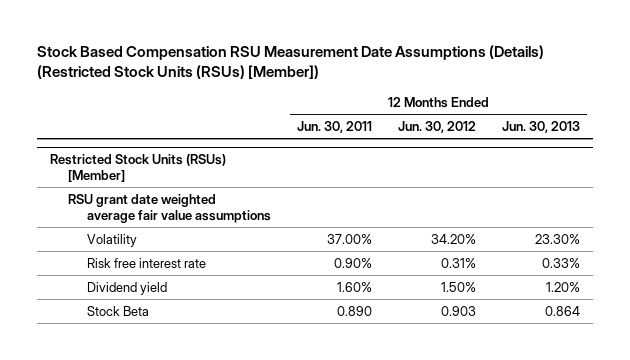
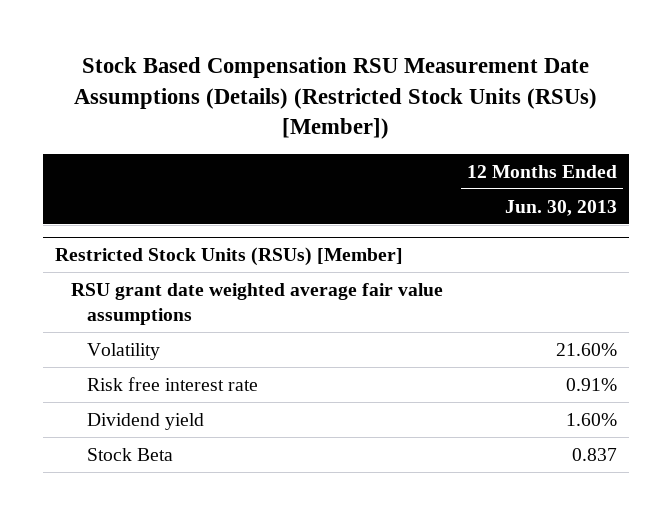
- | 12 Months Ended Jun. 30, 2011 | 12 Months Ended Jun. 30, 2012 | 12 Months Ended Jun. 30, 2013
+ | 12 Months Ended Jun. 30, 2013
@ Restricted Stock Units (RSUs) [Member]
- Volatility | 37.00% | 34.20% | 23.30%
- Risk free interest rate | 0.90% | 0.31% | 0.33%
- Dividend yield | 1.60% | 1.50% | 1.20%
- Stock Beta | 0.890 | 0.903 | 0.864
+ Volatility | 21.60%
+ Risk free interest rate | 0.91%
+ Dividend yield | 1.60%
+ Stock Beta | 0.837

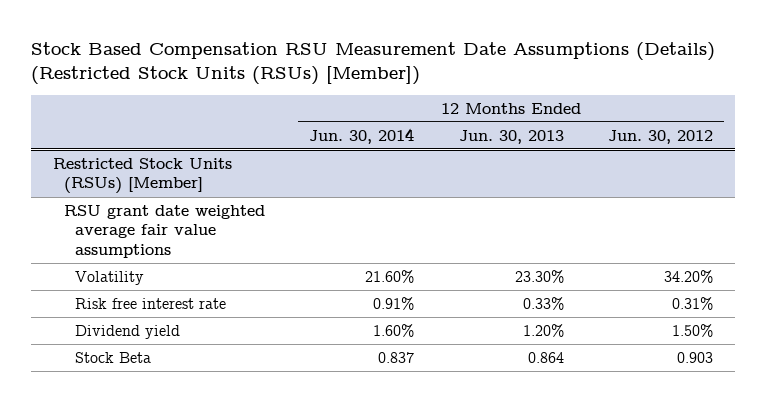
- | 12 Months Ended Jun. 30, 2013
+ | 12 Months Ended Jun. 30, 2014 | 12 Months Ended Jun. 30, 2013 | 12 Months Ended Jun. 30, 2012
@ Restricted Stock Units (RSUs) [Member]
- Volatility | 21.60%
- Risk free interest rate | 0.91%
- Dividend yield | 1.60%
- Stock Beta | 0.837
+ Volatility | 21.60% | 23.30% | 34.20%
+ Risk free interest rate | 0.91% | 0.33% | 0.31%
+ Dividend yield | 1.60% | 1.20% | 1.50%
+ Stock Beta | 0.837 | 0.864 | 0.903

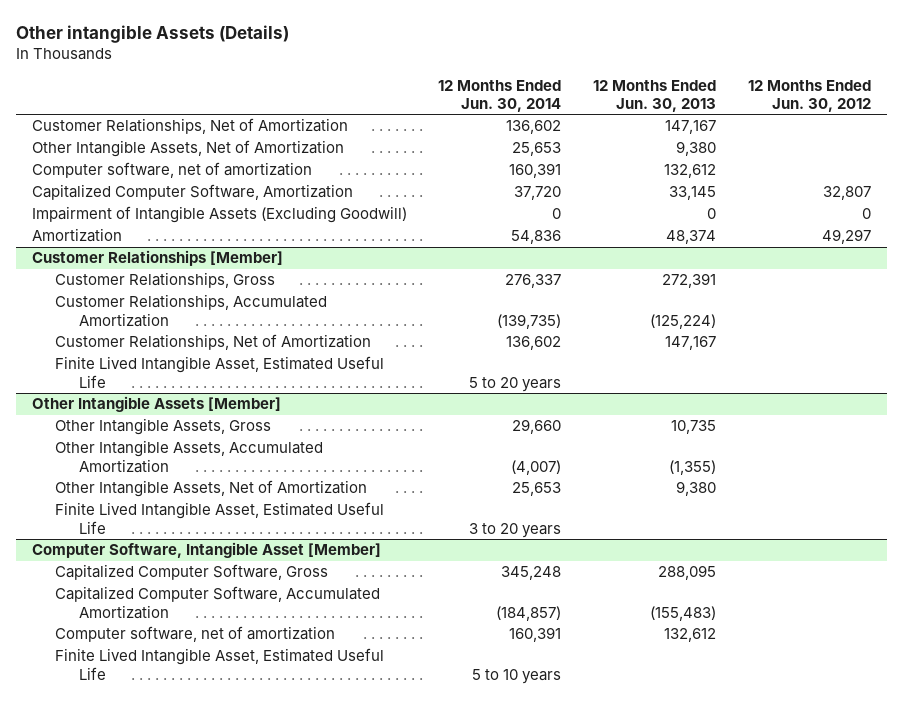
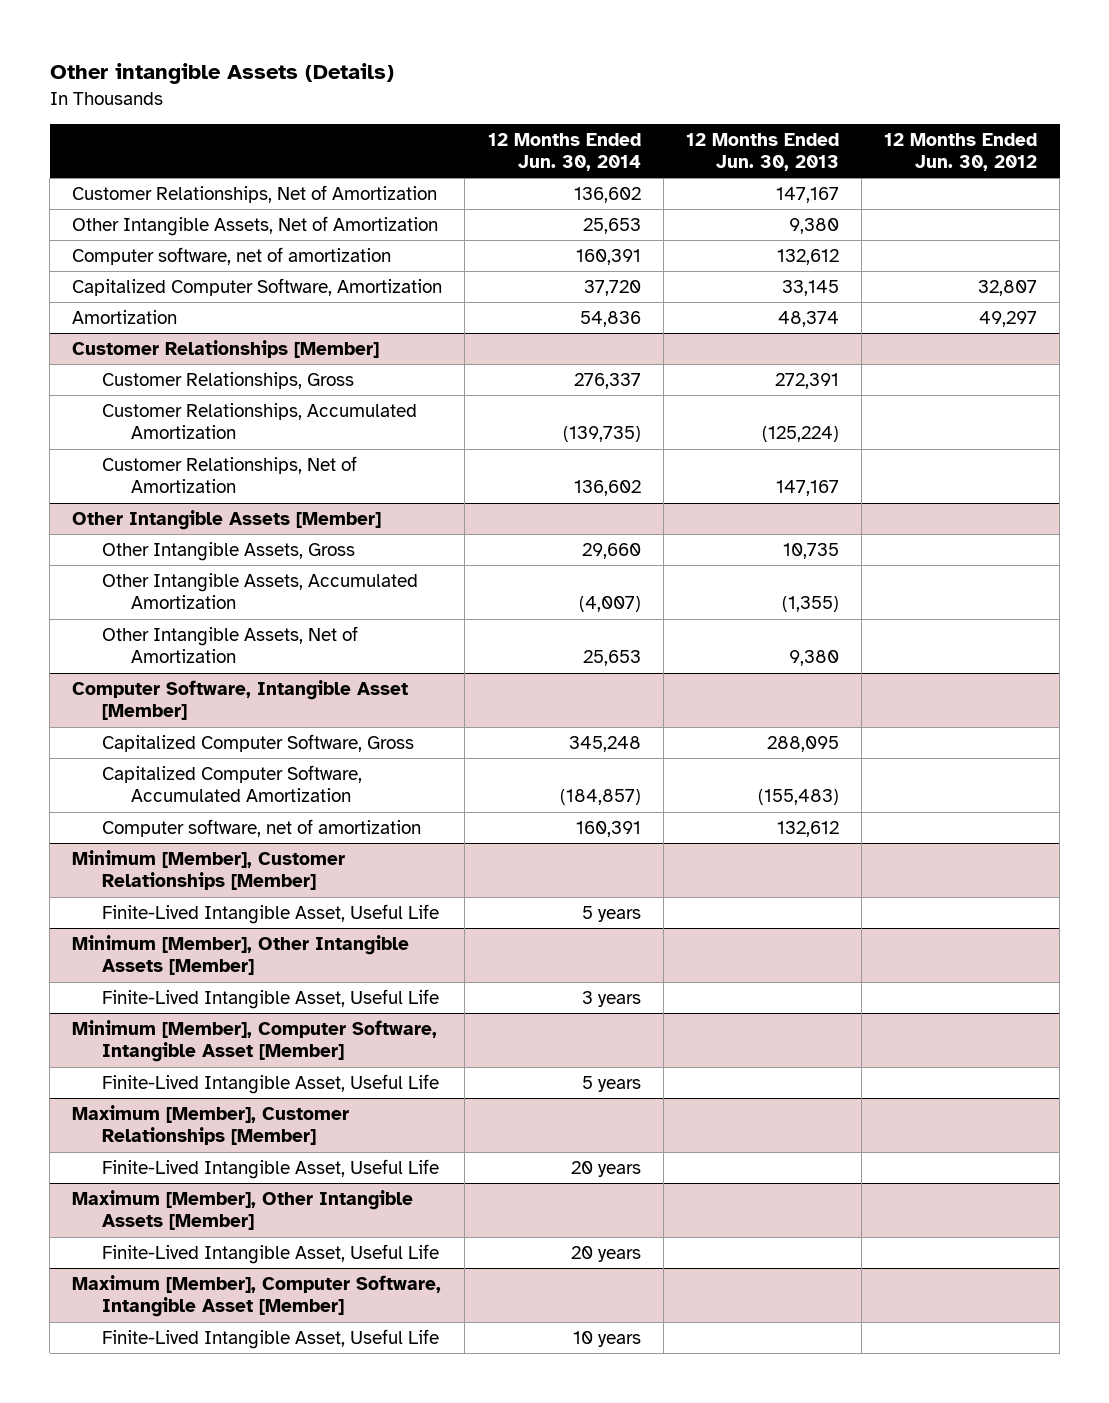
- Impairment of Intangible Assets (Excluding Goodwill) | 0 | 0 | 0
@ Customer Relationships [Member]
- Finite Lived Intangible Asset, Estimated Useful Life | 5 to 20 years | |
@ Other Intangible Assets [Member]
- Finite Lived Intangible Asset, Estimated Useful Life | 3 to 20 years | |
@ Computer Software, Intangible Asset [Member]
- Finite Lived Intangible Asset, Estimated Useful Life | 5 to 10 years | |
+ Minimum [Member], Customer Relationships [Member]
+ Finite-Lived Intangible Asset, Useful Life | 5 years | |
+ Minimum [Member], Other Intangible Assets [Member]
+ Finite-Lived Intangible Asset, Useful Life | 3 years | |
+ Minimum [Member], Computer Software, Intangible Asset [Member]
+ Finite-Lived Intangible Asset, Useful Life | 5 years | |
+ Maximum [Member], Customer Relationships [Member]
+ Finite-Lived Intangible Asset, Useful Life | 20 years | |
+ Maximum [Member], Other Intangible Assets [Member]
+ Finite-Lived Intangible Asset, Useful Life | 20 years | |
+ Maximum [Member], Computer Software, Intangible Asset [Member]
+ Finite-Lived Intangible Asset, Useful Life | 10 years | |

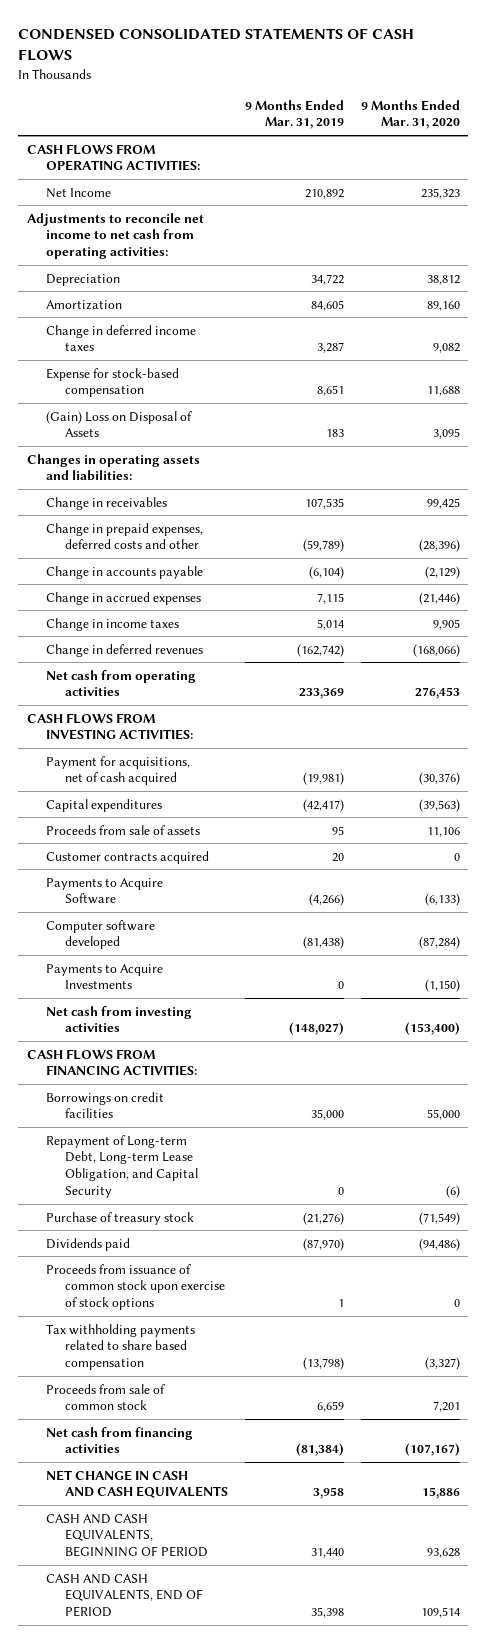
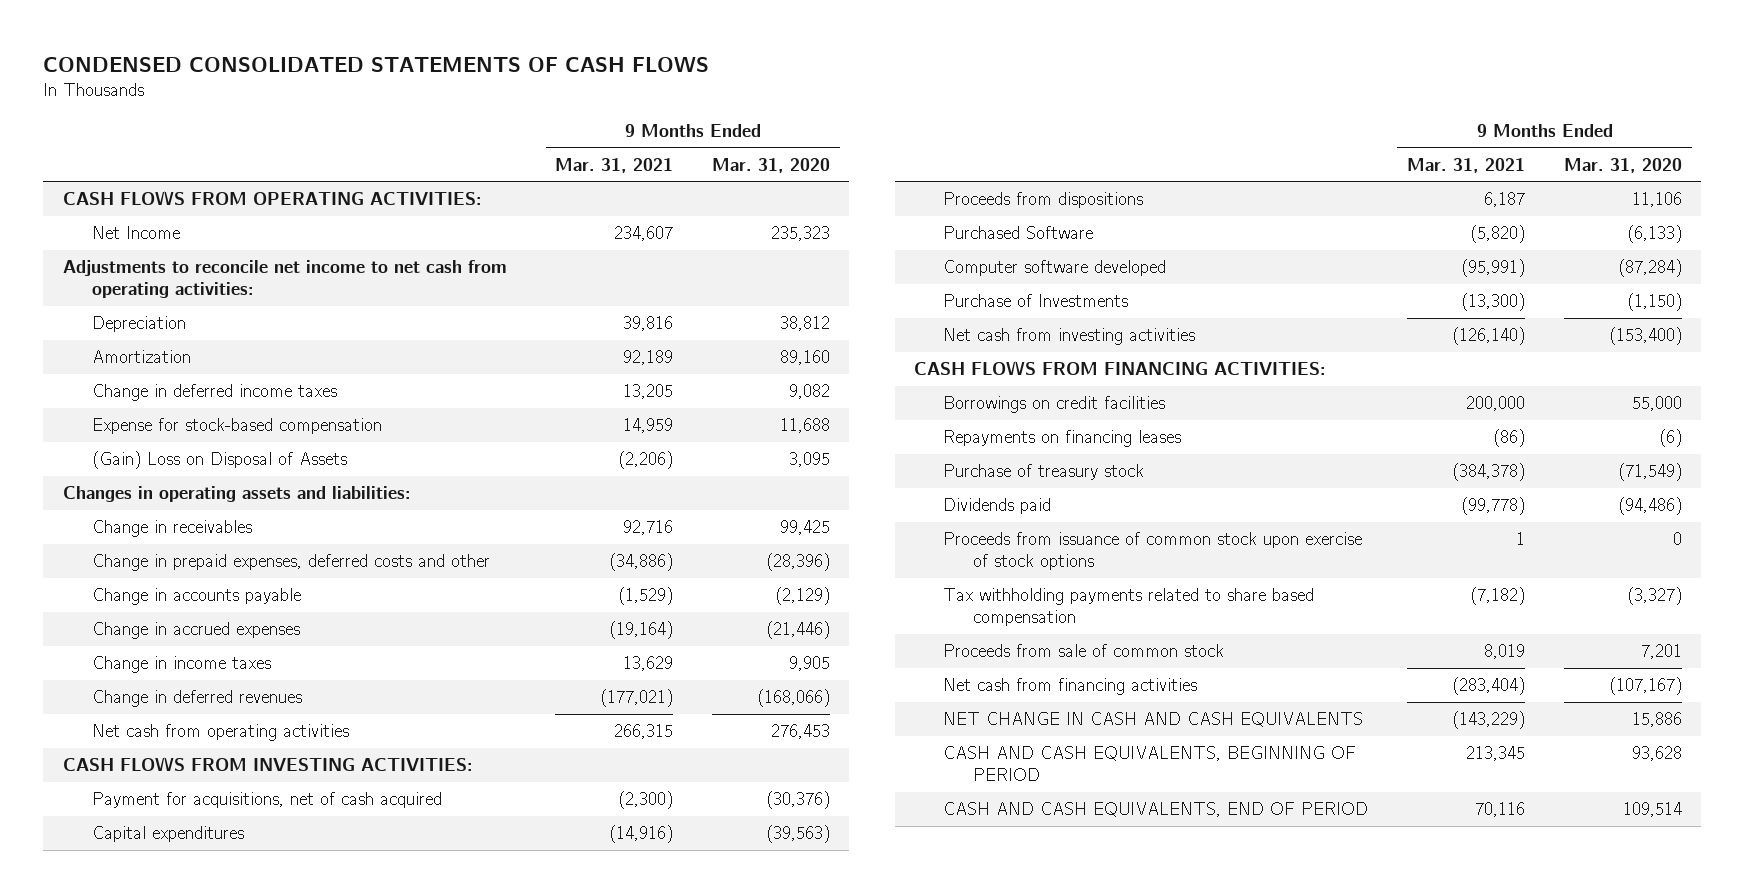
- | 9 Months Ended Mar. 31, 2019 | 9 Months Ended Mar. 31, 2020
+ | 9 Months Ended Mar. 31, 2021 | 9 Months Ended Mar. 31, 2020
- Proceeds from sale of assets | 95 | 11,106
- Customer contracts acquired | 20 | 0
- Payments to Acquire Software | (4,266) | (6,133)
+ Proceeds from dispositions | 6,187 | 11,106
+ Purchased Software | (5,820) | (6,133)
- Payments to Acquire Investments | 0 | (1,150)
+ Purchase of Investments | (13,300) | (1,150)
- Repayment of Long-term Debt, Long-term Lease Obligation, and Capital Security | 0 | (6)
+ Repayments on financing leases | (86) | (6)

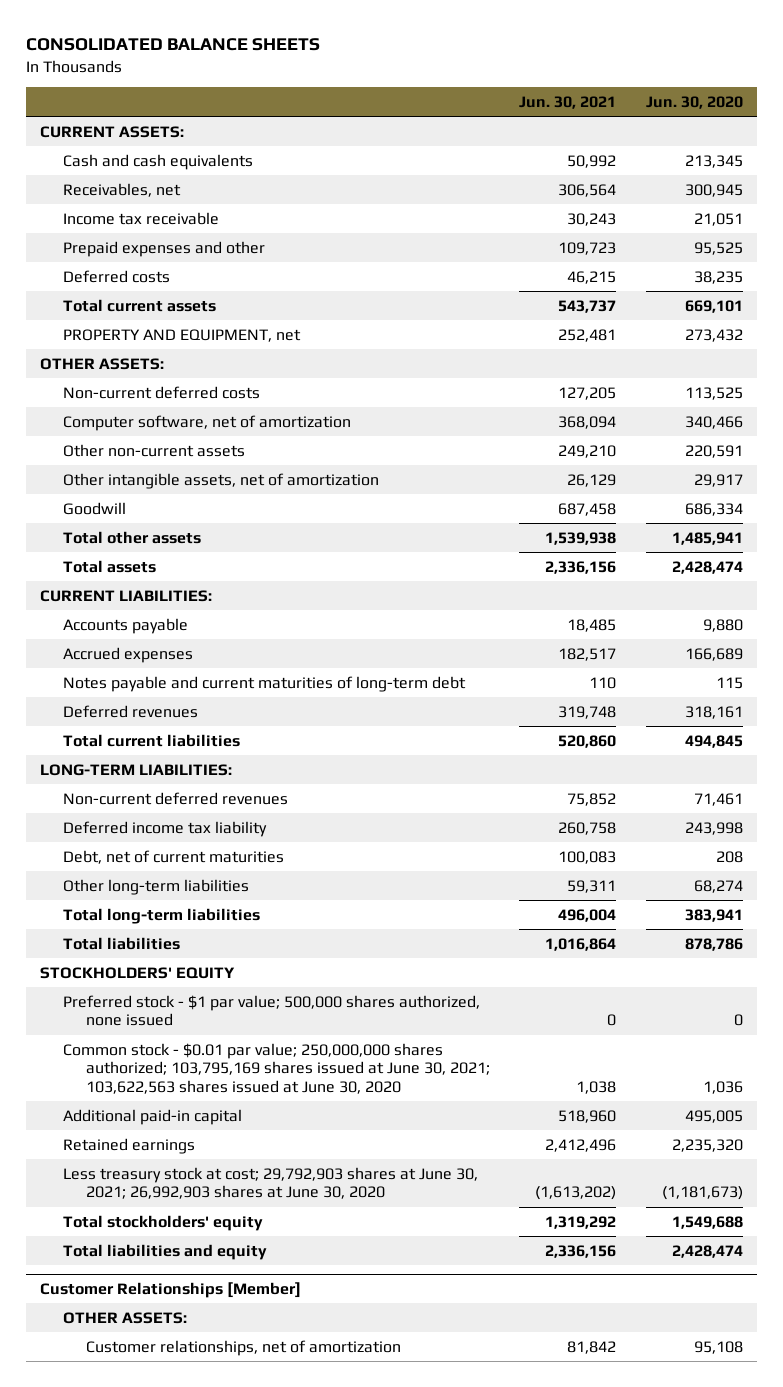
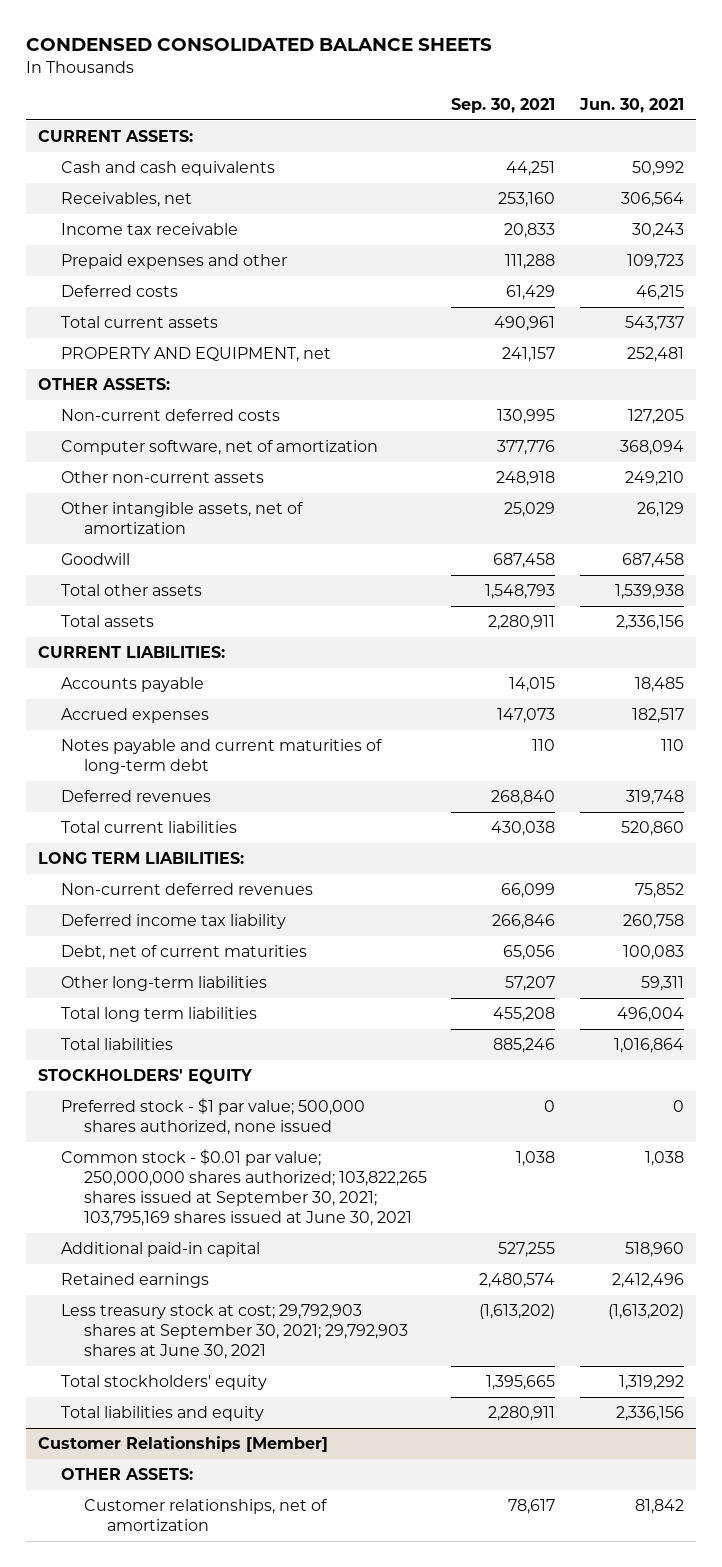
- CONSOLIDATED BALANCE SHEETS
+ CONDENSED CONSOLIDATED BALANCE SHEETS
- | Jun. 30, 2021 | Jun. 30, 2020
+ | Sep. 30, 2021 | Jun. 30, 2021
- LONG-TERM LIABILITIES:
+ LONG TERM LIABILITIES:
- Total long-term liabilities | 496,004 | 383,941
+ Total long term liabilities | 455,208 | 496,004
- Common stock - $0.01 par value; 250,000,000 shares authorized; 103,795,169 shares issued at June 30, 2021; 103,622,563 shares issued at June 30, 2020 | 1,038 | 1,036
+ Common stock - $0.01 par value; 250,000,000 shares authorized; 103,822,265 shares issued at September 30, 2021; 103,795,169 shares issued at June 30, 2021 | 1,038 | 1,038
- Less treasury stock at cost; 29,792,903 shares at June 30, 2021; 26,992,903 shares at June 30, 2020 | (1,613,202) | (1,181,673)
+ Less treasury stock at cost; 29,792,903 shares at September 30, 2021; 29,792,903 shares at June 30, 2021 | (1,613,202) | (1,613,202)

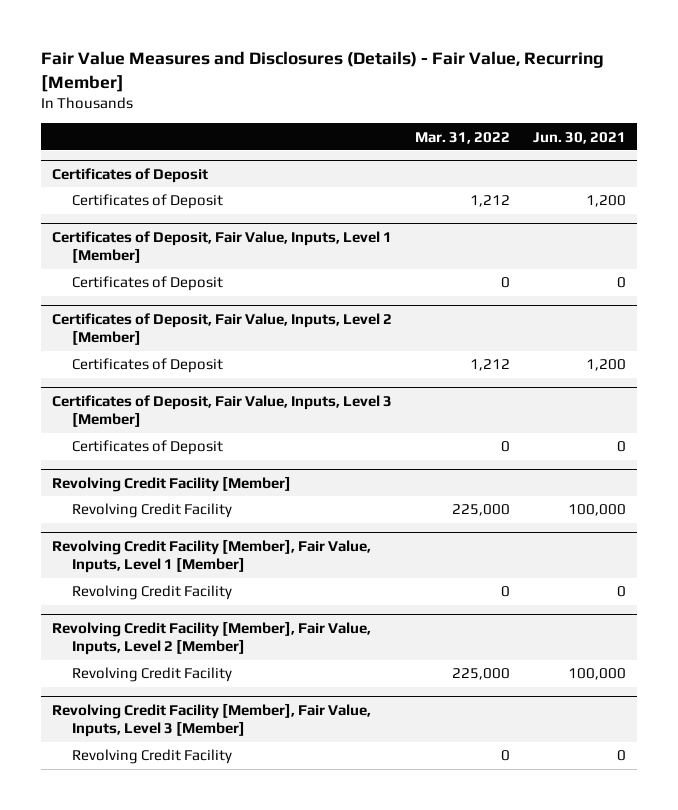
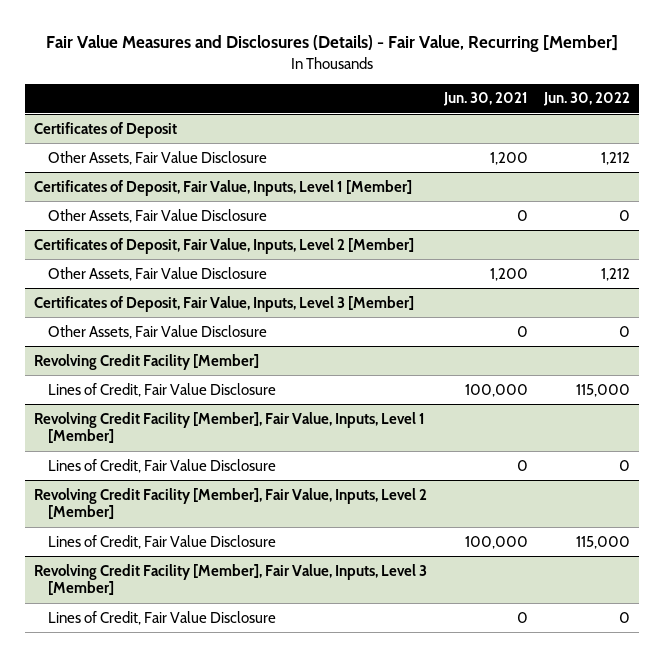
- | Mar. 31, 2022 | Jun. 30, 2021
+ | Jun. 30, 2021 | Jun. 30, 2022
@ Certificates of Deposit
- Certificates of Deposit | 1,212 | 1,200
+ Other Assets, Fair Value Disclosure | 1,200 | 1,212
@ Certificates of Deposit, Fair Value, Inputs, Level 1 [Member]
- Certificates of Deposit | 0 | 0
+ Other Assets, Fair Value Disclosure | 0 | 0
@ Certificates of Deposit, Fair Value, Inputs, Level 2 [Member]
- Certificates of Deposit | 1,212 | 1,200
+ Other Assets, Fair Value Disclosure | 1,200 | 1,212
@ Certificates of Deposit, Fair Value, Inputs, Level 3 [Member]
- Certificates of Deposit | 0 | 0
+ Other Assets, Fair Value Disclosure | 0 | 0
@ Revolving Credit Facility [Member]
- Revolving Credit Facility | 225,000 | 100,000
+ Lines of Credit, Fair Value Disclosure | 100,000 | 115,000
@ Revolving Credit Facility [Member], Fair Value, Inputs, Level 1 [Member]
- Revolving Credit Facility | 0 | 0
+ Lines of Credit, Fair Value Disclosure | 0 | 0
@ Revolving Credit Facility [Member], Fair Value, Inputs, Level 2 [Member]
- Revolving Credit Facility | 225,000 | 100,000
+ Lines of Credit, Fair Value Disclosure | 100,000 | 115,000
@ Revolving Credit Facility [Member], Fair Value, Inputs, Level 3 [Member]
- Revolving Credit Facility | 0 | 0
+ Lines of Credit, Fair Value Disclosure | 0 | 0

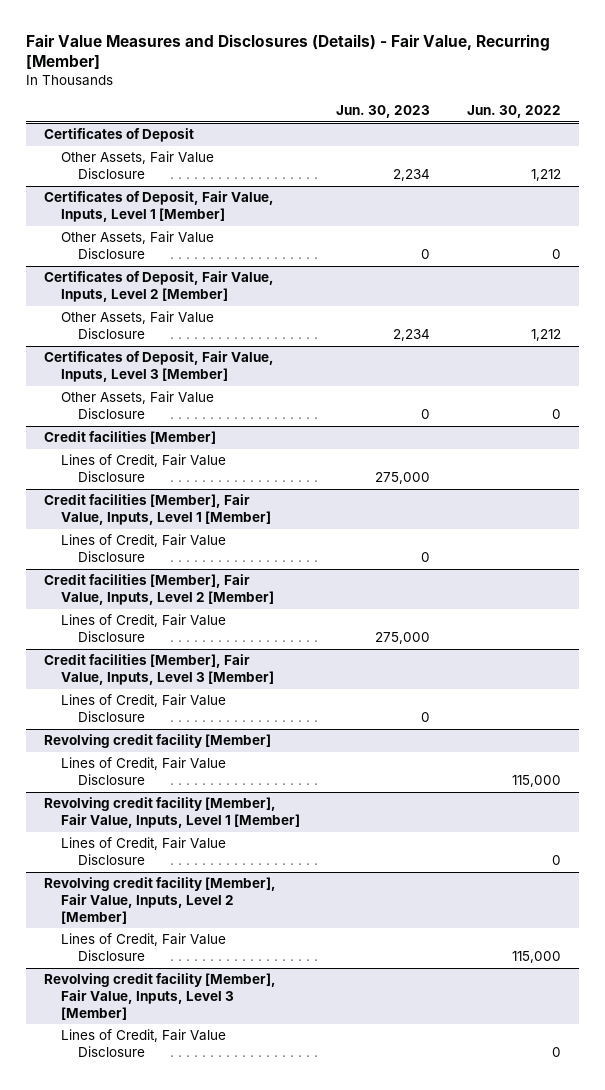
- | Jun. 30, 2021 | Jun. 30, 2022
+ | Jun. 30, 2023 | Jun. 30, 2022
- Revolving Credit Facility [Member]
+ Credit facilities [Member]
+ Lines of Credit, Fair Value Disclosure | 275,000 |
+ Credit facilities [Member], Fair Value, Inputs, Level 1 [Member]
+ Lines of Credit, Fair Value Disclosure | 0 |
+ Credit facilities [Member], Fair Value, Inputs, Level 2 [Member]
+ Lines of Credit, Fair Value Disclosure | 275,000 |
+ Credit facilities [Member], Fair Value, Inputs, Level 3 [Member]
+ Lines of Credit, Fair Value Disclosure | 0 |
+ Revolving credit facility [Member]
- Revolving Credit Facility [Member], Fair Value, Inputs, Level 1 [Member]
+ Revolving credit facility [Member], Fair Value, Inputs, Level 1 [Member]
- Revolving Credit Facility [Member], Fair Value, Inputs, Level 2 [Member]
+ Revolving credit facility [Member], Fair Value, Inputs, Level 2 [Member]
- Revolving Credit Facility [Member], Fair Value, Inputs, Level 3 [Member]
+ Revolving credit facility [Member], Fair Value, Inputs, Level 3 [Member]

